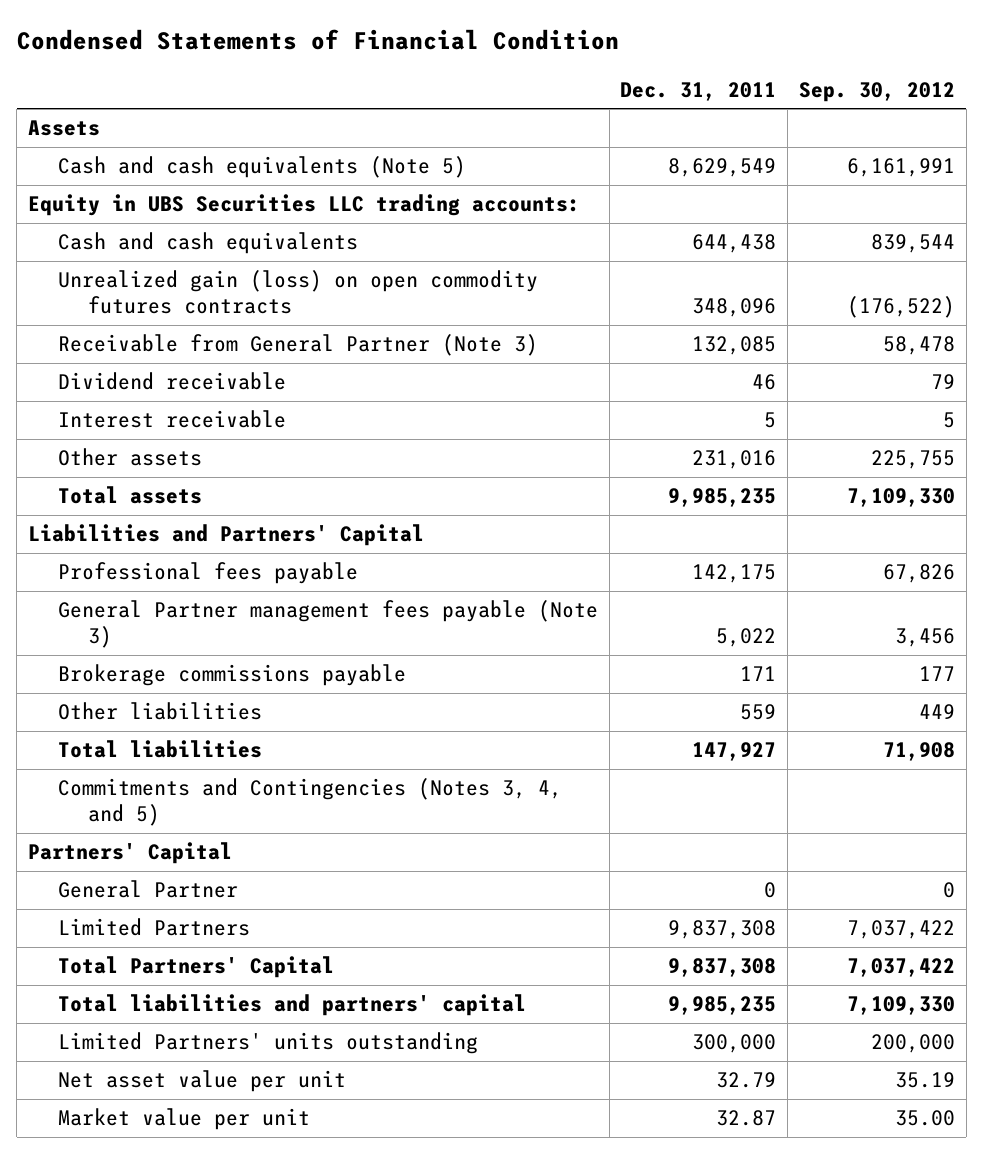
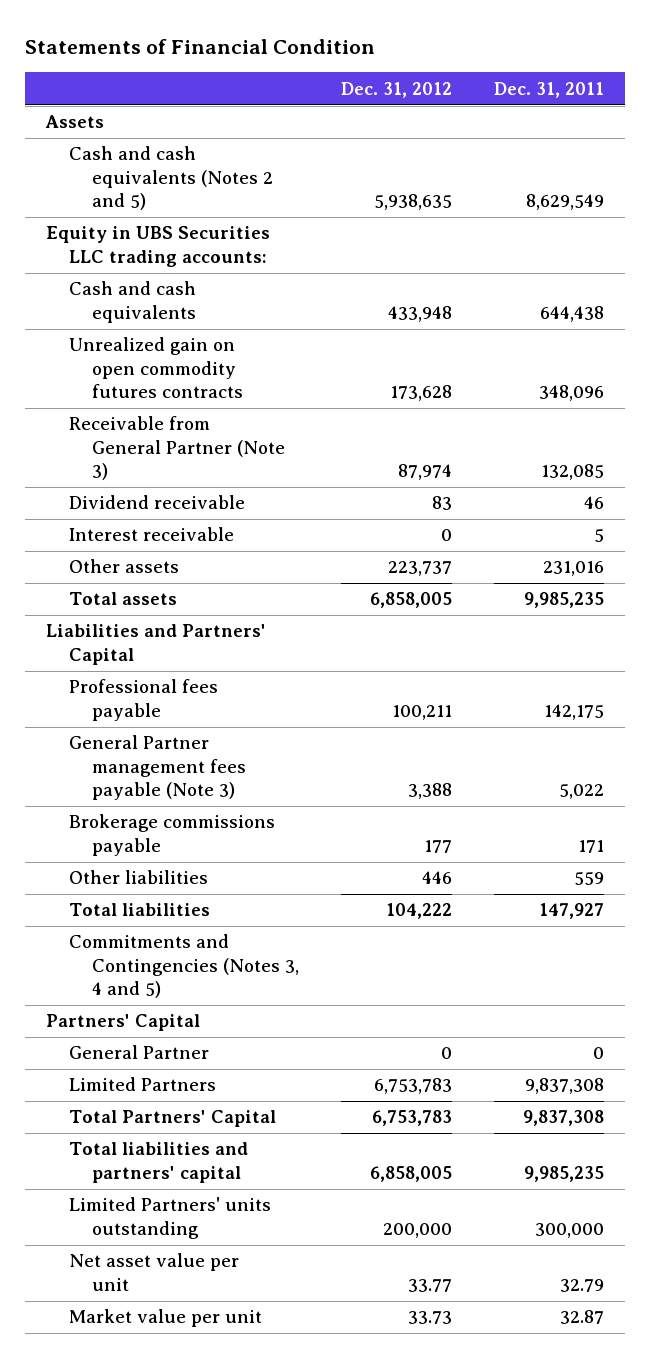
- Condensed Statements of Financial Condition
+ Statements of Financial Condition
- | Dec. 31, 2011 | Sep. 30, 2012
+ | Dec. 31, 2012 | Dec. 31, 2011
- Cash and cash equivalents (Note 5) | 8,629,549 | 6,161,991
+ Cash and cash equivalents (Notes 2 and 5) | 5,938,635 | 8,629,549
- Unrealized gain (loss) on open commodity futures contracts | 348,096 | (176,522)
+ Unrealized gain on open commodity futures contracts | 173,628 | 348,096
- Commitments and Contingencies (Notes 3, 4, and 5)
+ Commitments and Contingencies (Notes 3, 4 and 5)

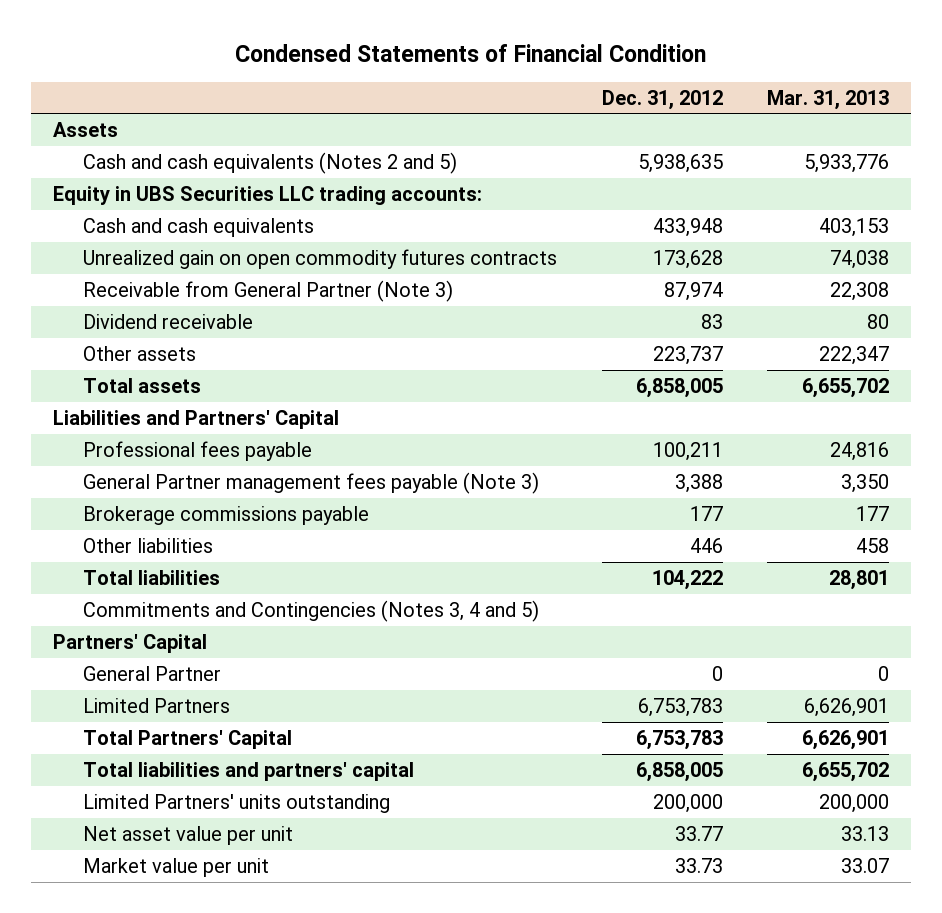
- Statements of Financial Condition
+ Condensed Statements of Financial Condition
- | Dec. 31, 2012 | Dec. 31, 2011
+ | Dec. 31, 2012 | Mar. 31, 2013
- Interest receivable | 0 | 5

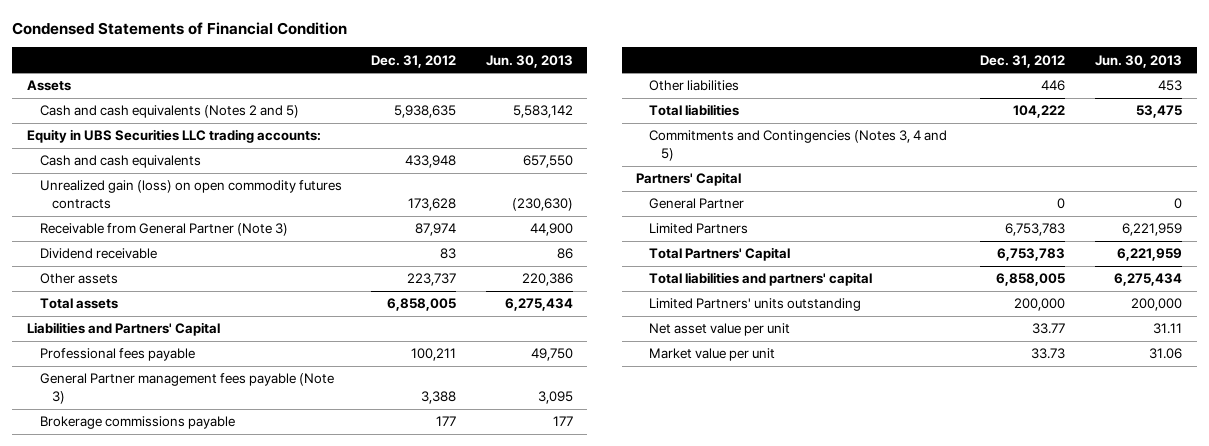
- | Dec. 31, 2012 | Mar. 31, 2013
+ | Dec. 31, 2012 | Jun. 30, 2013
- Unrealized gain on open commodity futures contracts | 173,628 | 74,038
+ Unrealized gain (loss) on open commodity futures contracts | 173,628 | (230,630)

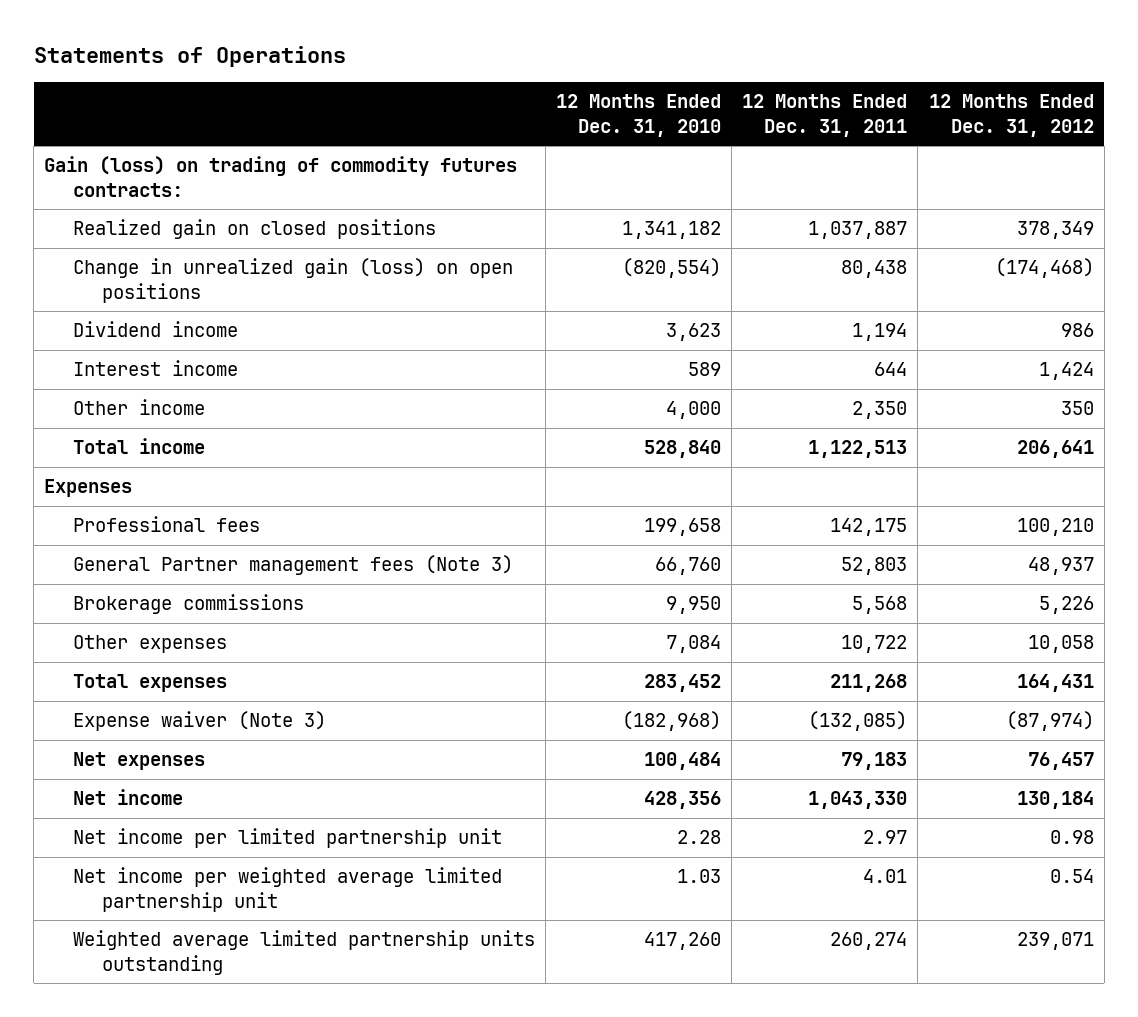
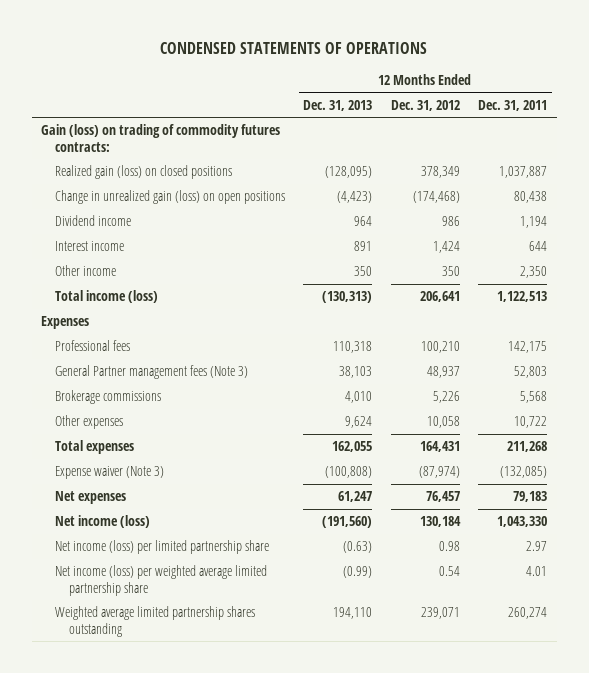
- Statements of Operations
+ CONDENSED STATEMENTS OF OPERATIONS
- | 12 Months Ended Dec. 31, 2010 | 12 Months Ended Dec. 31, 2011 | 12 Months Ended Dec. 31, 2012
+ | 12 Months Ended Dec. 31, 2013 | 12 Months Ended Dec. 31, 2012 | 12 Months Ended Dec. 31, 2011
- Realized gain on closed positions | 1,341,182 | 1,037,887 | 378,349
+ Realized gain (loss) on closed positions | (128,095) | 378,349 | 1,037,887
- Total income | 528,840 | 1,122,513 | 206,641
+ Total income (loss) | (130,313) | 206,641 | 1,122,513
- Net income | 428,356 | 1,043,330 | 130,184
- Net income per limited partnership unit | 2.28 | 2.97 | 0.98
- Net income per weighted average limited partnership unit | 1.03 | 4.01 | 0.54
- Weighted average limited partnership units outstanding | 417,260 | 260,274 | 239,071
+ Net income (loss) | (191,560) | 130,184 | 1,043,330
+ Net income (loss) per limited partnership share | (0.63) | 0.98 | 2.97
+ Net income (loss) per weighted average limited partnership share | (0.99) | 0.54 | 4.01
+ Weighted average limited partnership shares outstanding | 194,110 | 239,071 | 260,274

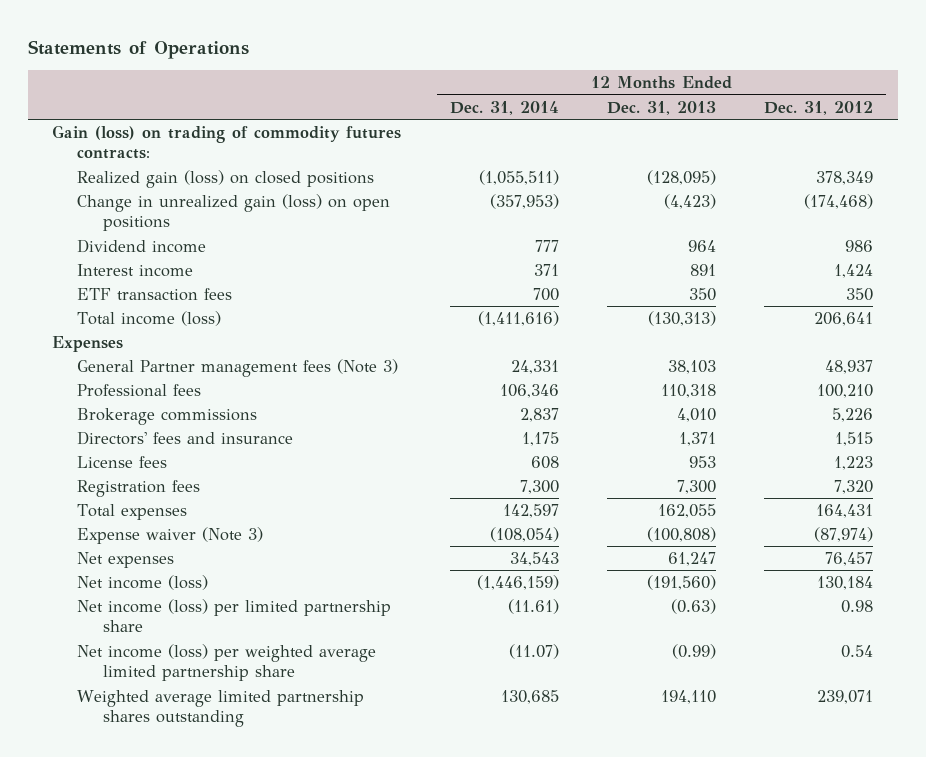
- CONDENSED STATEMENTS OF OPERATIONS
+ Statements of Operations
- | 12 Months Ended Dec. 31, 2013 | 12 Months Ended Dec. 31, 2012 | 12 Months Ended Dec. 31, 2011
+ | 12 Months Ended Dec. 31, 2014 | 12 Months Ended Dec. 31, 2013 | 12 Months Ended Dec. 31, 2012
- Other income | 350 | 350 | 2,350
+ ETF transaction fees | 700 | 350 | 350
moved down: Professional fees | 106,346 | 110,318 | 100,210
- Other expenses | 9,624 | 10,058 | 10,722
+ Directors' fees and insurance | 1,175 | 1,371 | 1,515
+ License fees | 608 | 953 | 1,223
+ Registration fees | 7,300 | 7,300 | 7,320

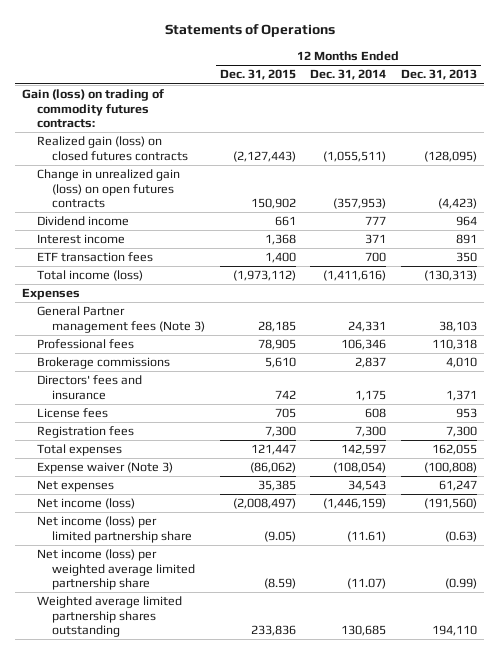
- | 12 Months Ended Dec. 31, 2014 | 12 Months Ended Dec. 31, 2013 | 12 Months Ended Dec. 31, 2012
+ | 12 Months Ended Dec. 31, 2015 | 12 Months Ended Dec. 31, 2014 | 12 Months Ended Dec. 31, 2013
- Realized gain (loss) on closed positions | (1,055,511) | (128,095) | 378,349
- Change in unrealized gain (loss) on open positions | (357,953) | (4,423) | (174,468)
+ Realized gain (loss) on closed futures contracts | (2,127,443) | (1,055,511) | (128,095)
+ Change in unrealized gain (loss) on open futures contracts | 150,902 | (357,953) | (4,423)

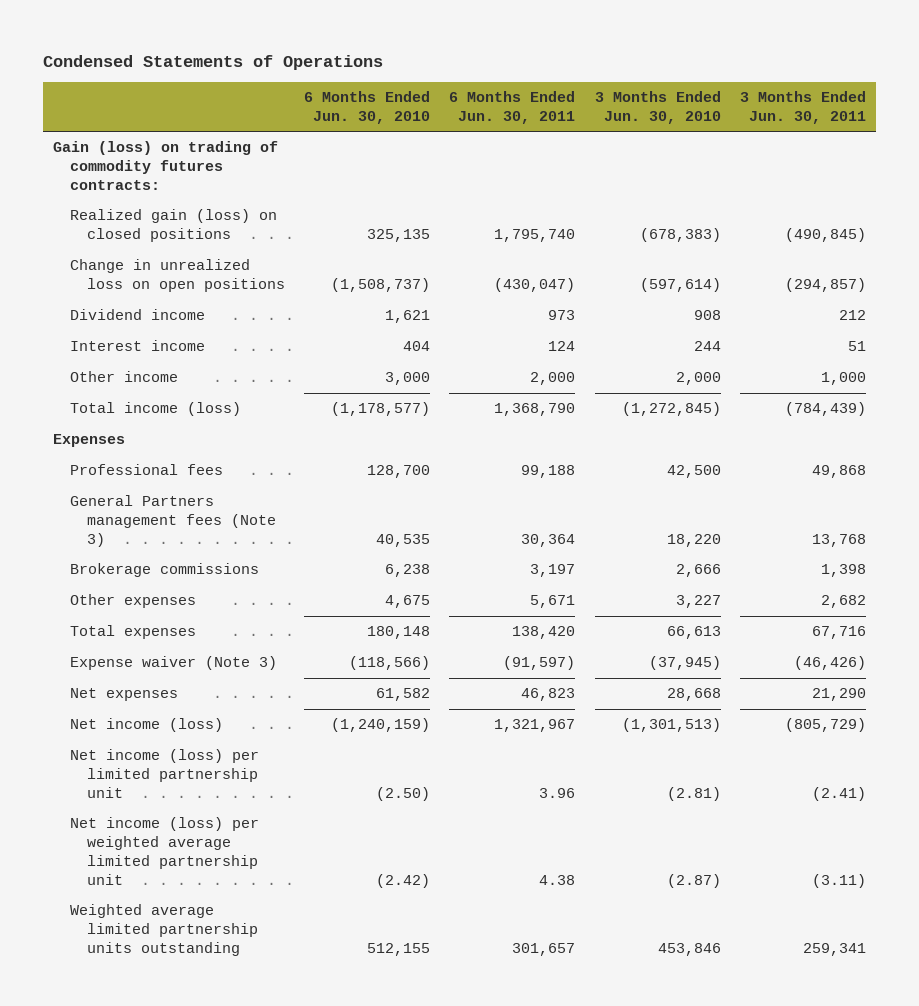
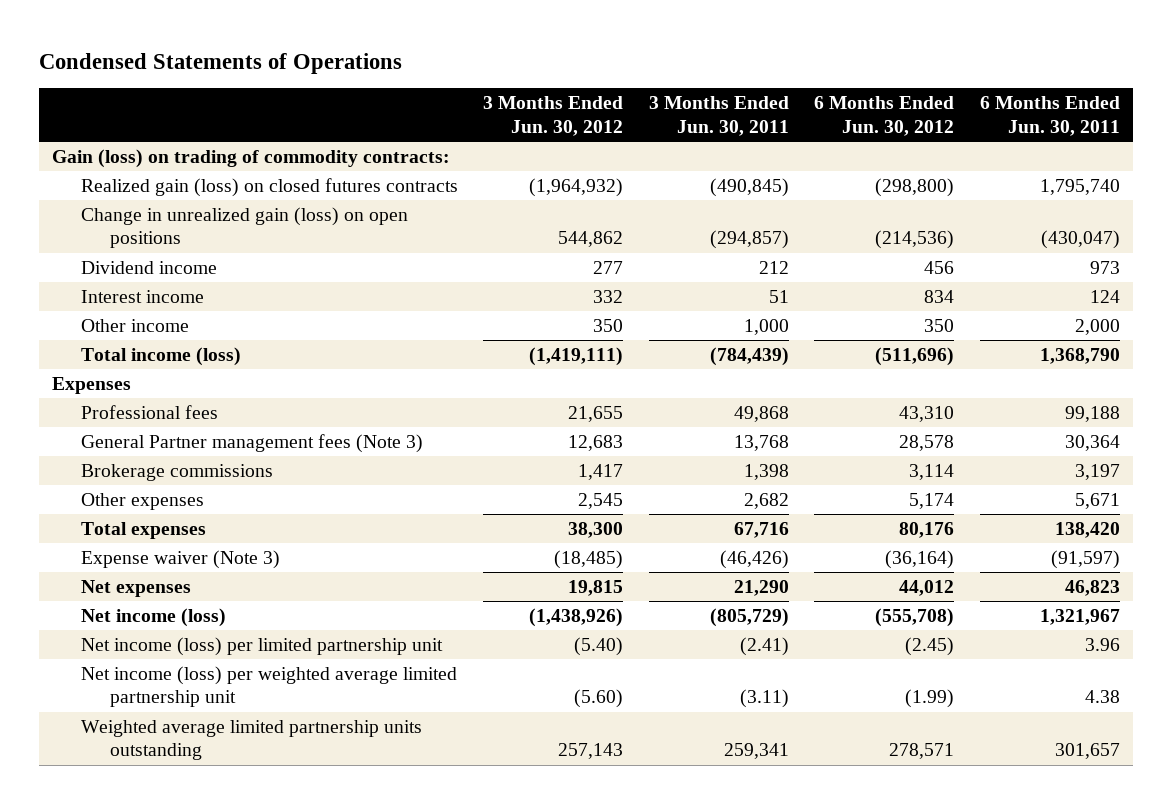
- | 6 Months Ended Jun. 30, 2010 | 6 Months Ended Jun. 30, 2011 | 3 Months Ended Jun. 30, 2010 | 3 Months Ended Jun. 30, 2011
+ | 3 Months Ended Jun. 30, 2012 | 3 Months Ended Jun. 30, 2011 | 6 Months Ended Jun. 30, 2012 | 6 Months Ended Jun. 30, 2011
- Gain (loss) on trading of commodity futures contracts:
- Realized gain (loss) on closed positions | 325,135 | 1,795,740 | (678,383) | (490,845)
- Change in unrealized loss on open positions | (1,508,737) | (430,047) | (597,614) | (294,857)
+ Gain (loss) on trading of commodity contracts:
+ Realized gain (loss) on closed futures contracts | (1,964,932) | (490,845) | (298,800) | 1,795,740
+ Change in unrealized gain (loss) on open positions | 544,862 | (294,857) | (214,536) | (430,047)
- General Partners management fees (Note 3) | 40,535 | 30,364 | 18,220 | 13,768
+ General Partner management fees (Note 3) | 12,683 | 13,768 | 28,578 | 30,364

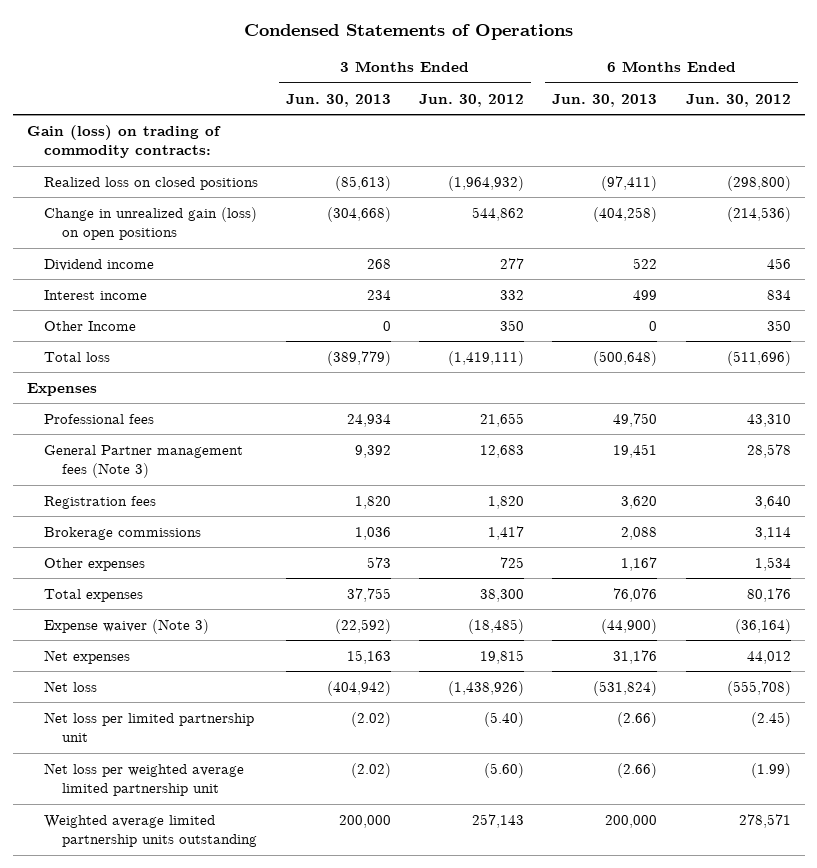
- | 3 Months Ended Jun. 30, 2012 | 3 Months Ended Jun. 30, 2011 | 6 Months Ended Jun. 30, 2012 | 6 Months Ended Jun. 30, 2011
+ | 3 Months Ended Jun. 30, 2013 | 3 Months Ended Jun. 30, 2012 | 6 Months Ended Jun. 30, 2013 | 6 Months Ended Jun. 30, 2012
- Realized gain (loss) on closed futures contracts | (1,964,932) | (490,845) | (298,800) | 1,795,740
+ Realized loss on closed positions | (85,613) | (1,964,932) | (97,411) | (298,800)
- Other income | 350 | 1,000 | 350 | 2,000
- Total income (loss) | (1,419,111) | (784,439) | (511,696) | 1,368,790
+ Other Income | 0 | 350 | 0 | 350
+ Total loss | (389,779) | (1,419,111) | (500,648) | (511,696)
+ Registration fees | 1,820 | 1,820 | 3,620 | 3,640
- Other expenses | 2,545 | 2,682 | 5,174 | 5,671
+ Other expenses | 573 | 725 | 1,167 | 1,534
- Net income (loss) | (1,438,926) | (805,729) | (555,708) | 1,321,967
- Net income (loss) per limited partnership unit | (5.40) | (2.41) | (2.45) | 3.96
- Net income (loss) per weighted average limited partnership unit | (5.60) | (3.11) | (1.99) | 4.38
+ Net loss | (404,942) | (1,438,926) | (531,824) | (555,708)
+ Net loss per limited partnership unit | (2.02) | (5.40) | (2.66) | (2.45)
+ Net loss per weighted average limited partnership unit | (2.02) | (5.60) | (2.66) | (1.99)

